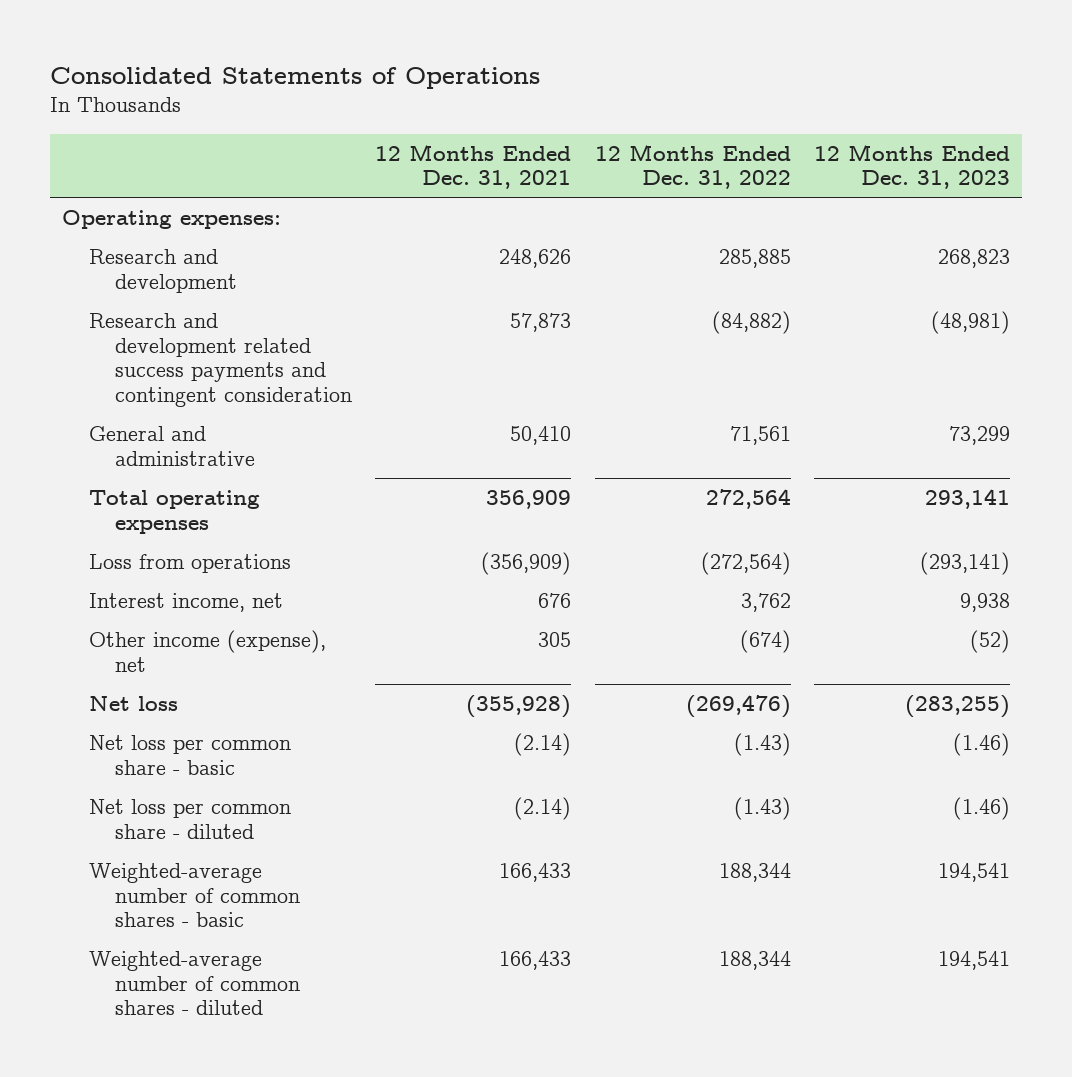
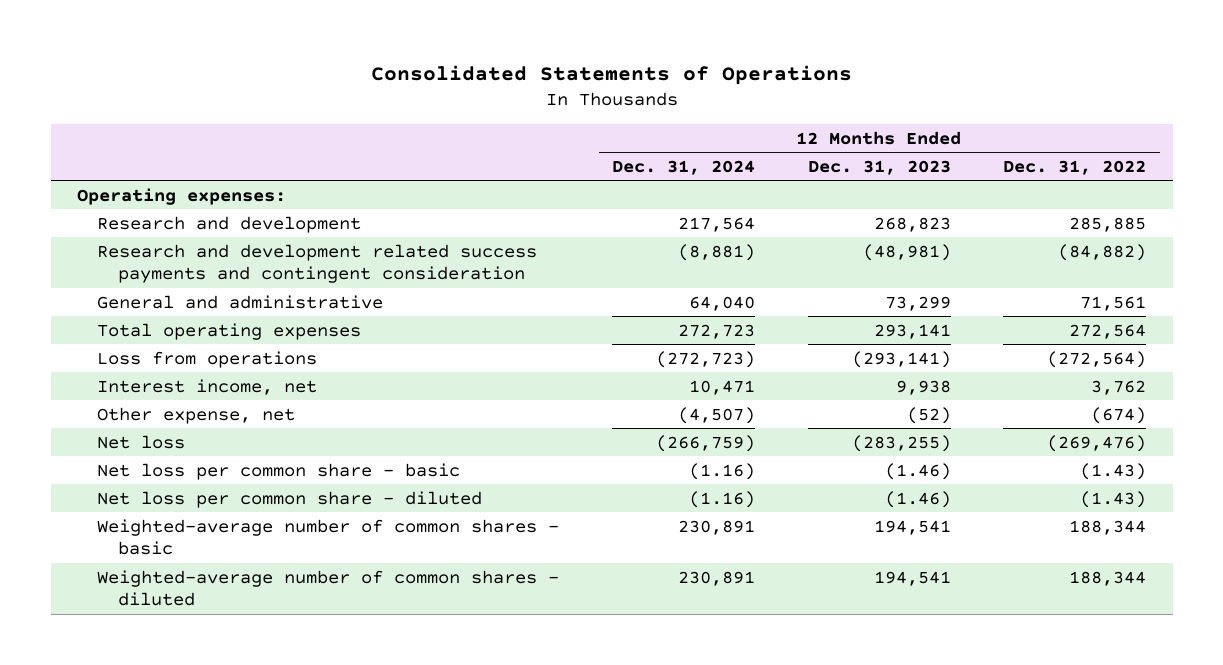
- | 12 Months Ended Dec. 31, 2021 | 12 Months Ended Dec. 31, 2022 | 12 Months Ended Dec. 31, 2023
+ | 12 Months Ended Dec. 31, 2024 | 12 Months Ended Dec. 31, 2023 | 12 Months Ended Dec. 31, 2022
- Other income (expense), net | 305 | (674) | (52)
+ Other expense, net | (4,507) | (52) | (674)

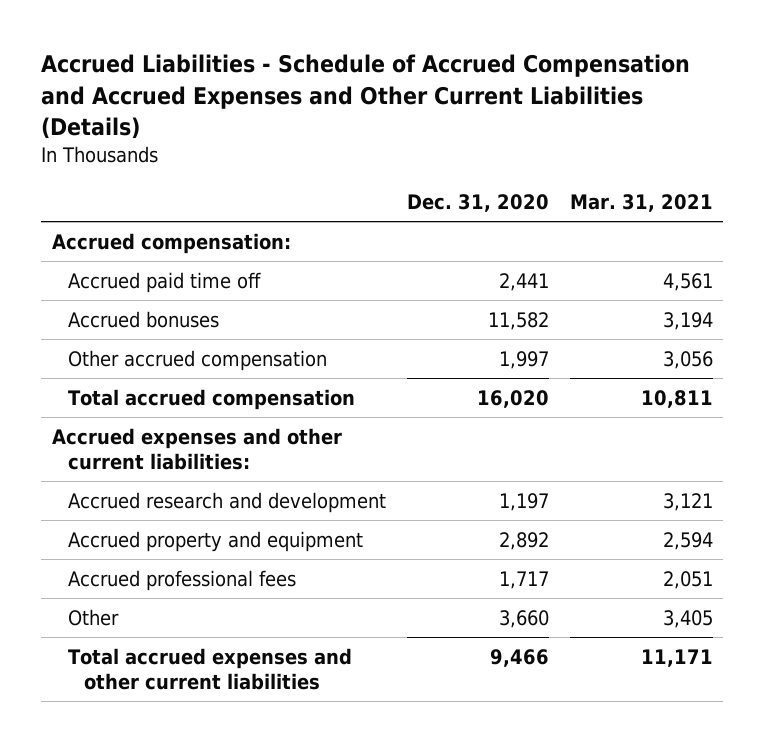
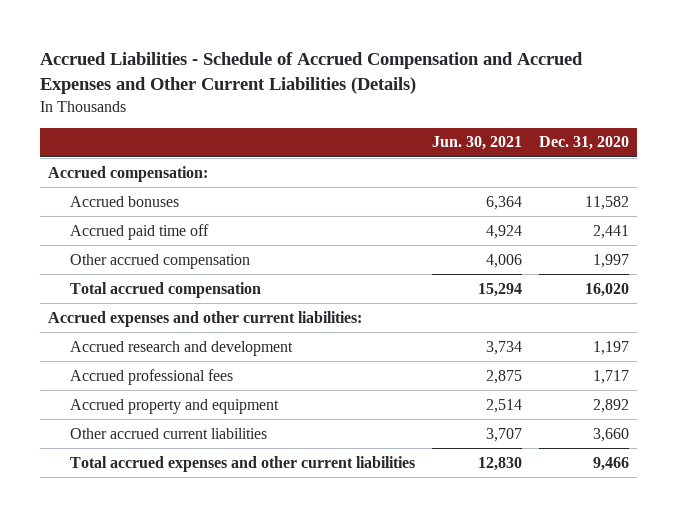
- | Dec. 31, 2020 | Mar. 31, 2021
+ | Jun. 30, 2021 | Dec. 31, 2020
moved down: Accrued paid time off | 4,924 | 2,441
- Other | 3,660 | 3,405
moved down: Accrued property and equipment | 2,514 | 2,892
+ Other accrued current liabilities | 3,707 | 3,660

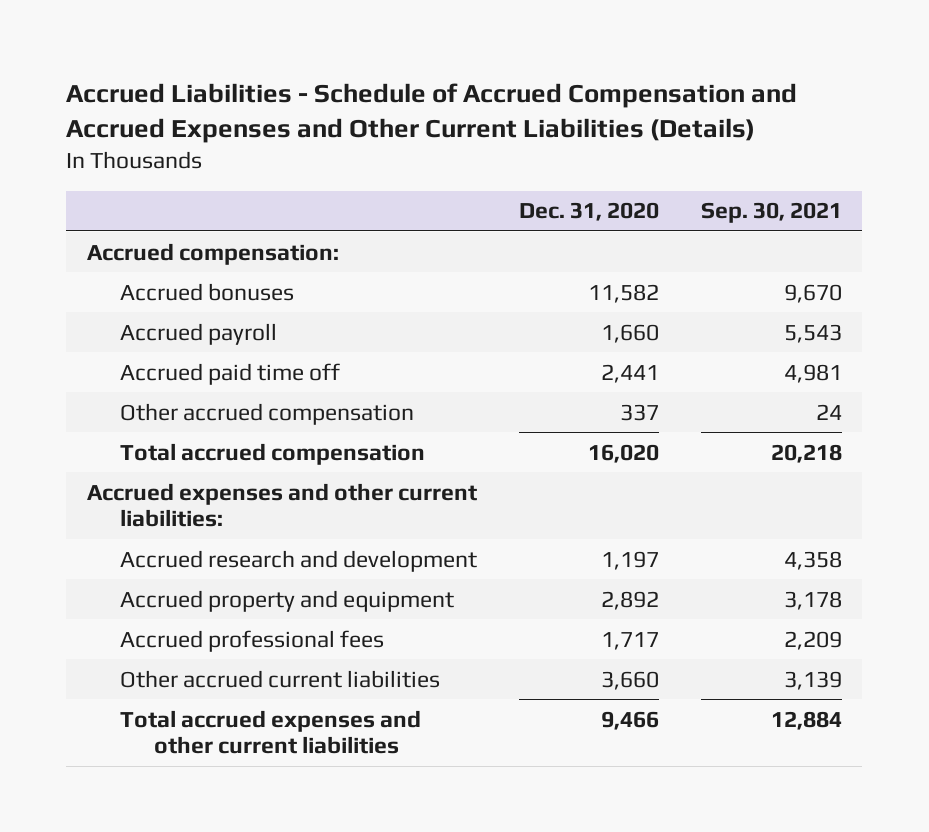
- | Jun. 30, 2021 | Dec. 31, 2020
+ | Dec. 31, 2020 | Sep. 30, 2021
+ Accrued payroll | 1,660 | 5,543
- Other accrued compensation | 4,006 | 1,997
+ Other accrued compensation | 337 | 24
moved down: Accrued professional fees | 1,717 | 2,209

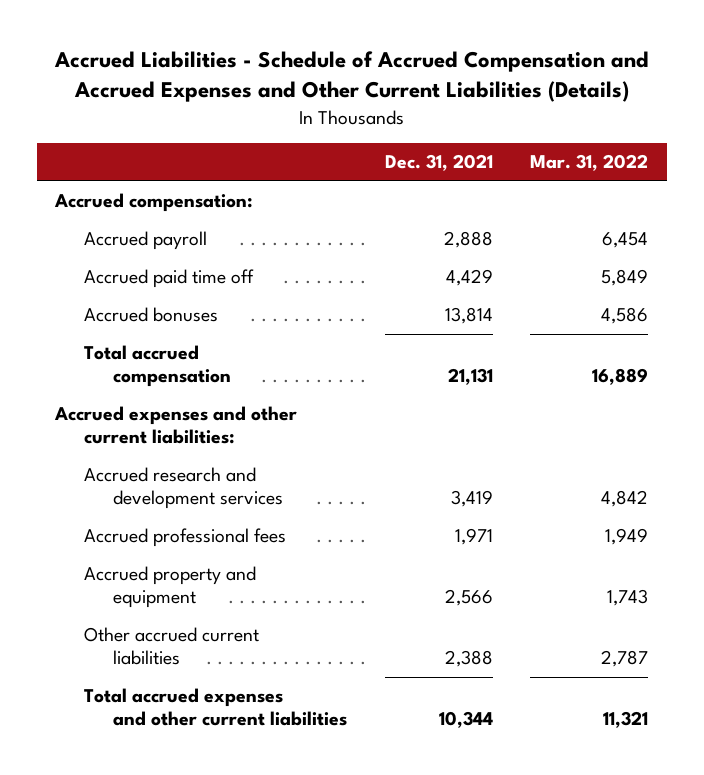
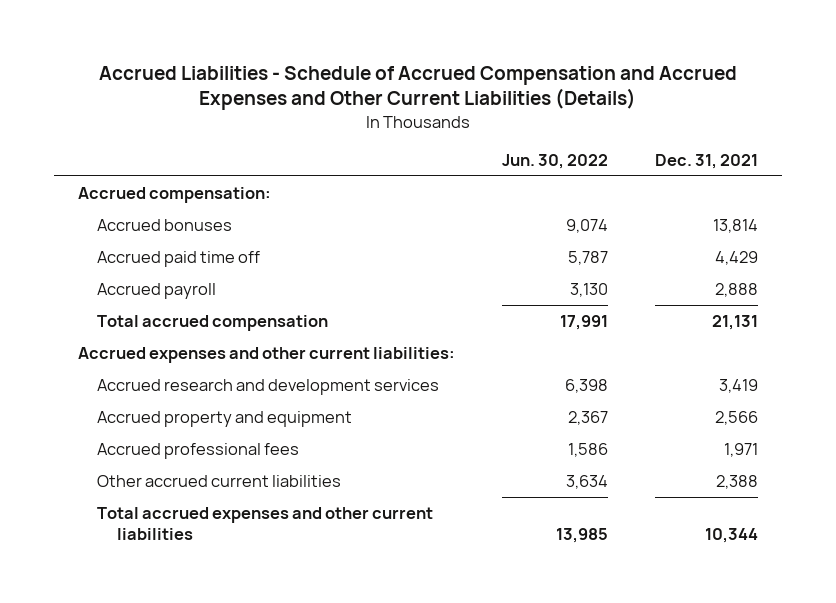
- | Dec. 31, 2021 | Mar. 31, 2022
+ | Jun. 30, 2022 | Dec. 31, 2021
moved down: Accrued paid time off | 5,787 | 4,429
moved down: Accrued payroll | 3,130 | 2,888
moved down: Accrued professional fees | 1,586 | 1,971

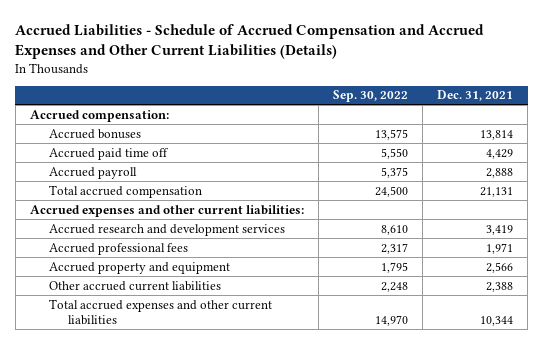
- | Jun. 30, 2022 | Dec. 31, 2021
+ | Sep. 30, 2022 | Dec. 31, 2021
moved down: Accrued property and equipment | 1,795 | 2,566

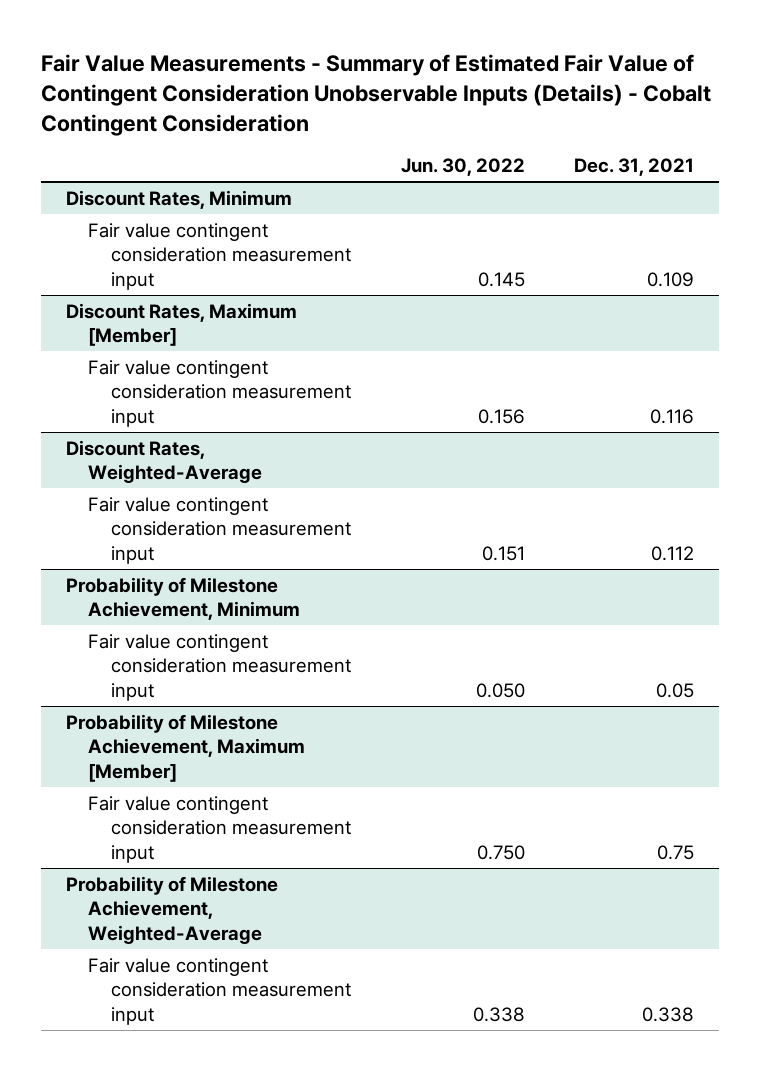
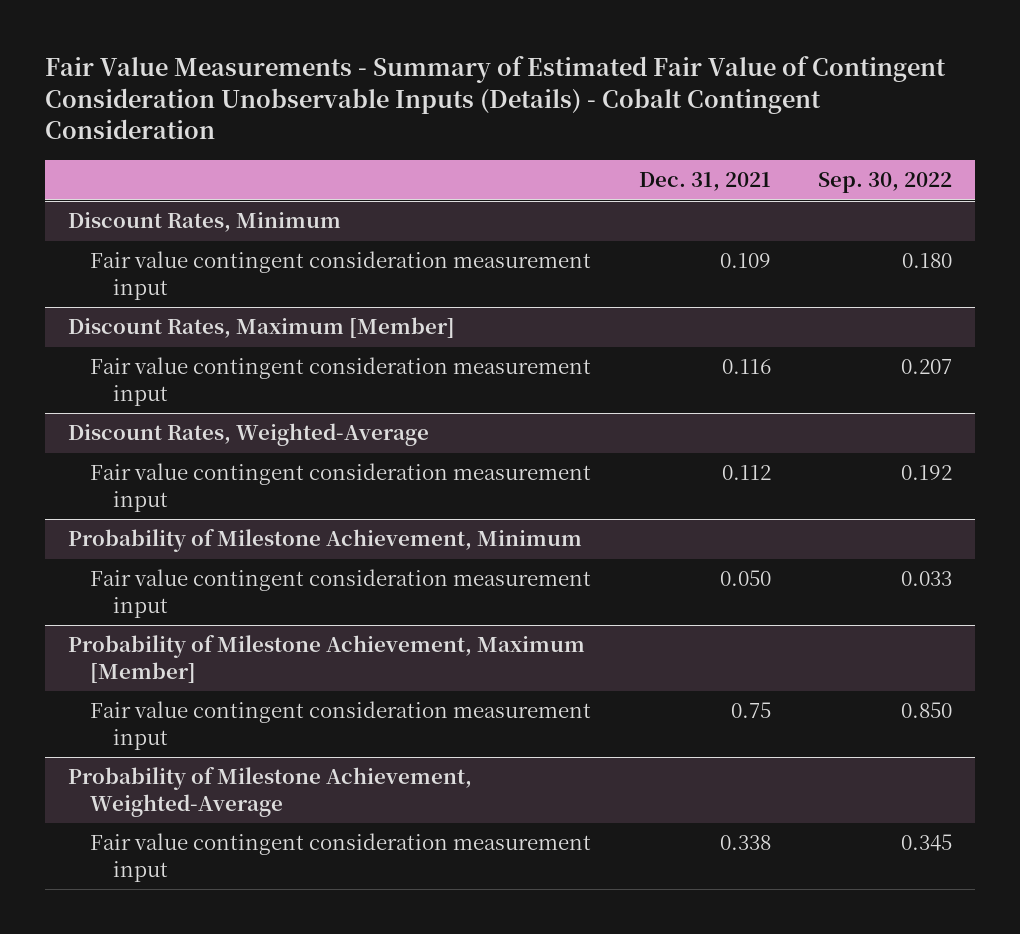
- | Jun. 30, 2022 | Dec. 31, 2021
+ | Dec. 31, 2021 | Sep. 30, 2022
@ Probability of Milestone Achievement, Minimum
- Fair value contingent consideration measurement input | 0.050 | 0.05
+ Fair value contingent consideration measurement input | 0.050 | 0.033

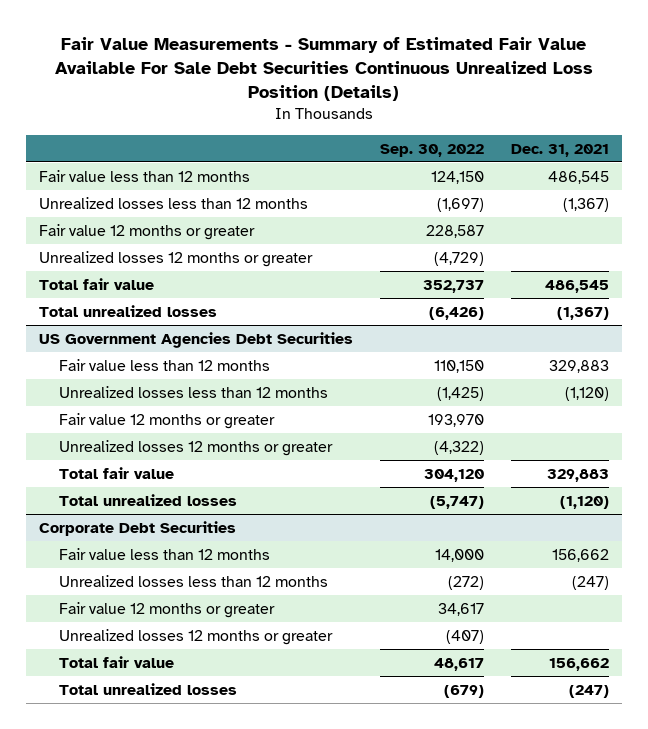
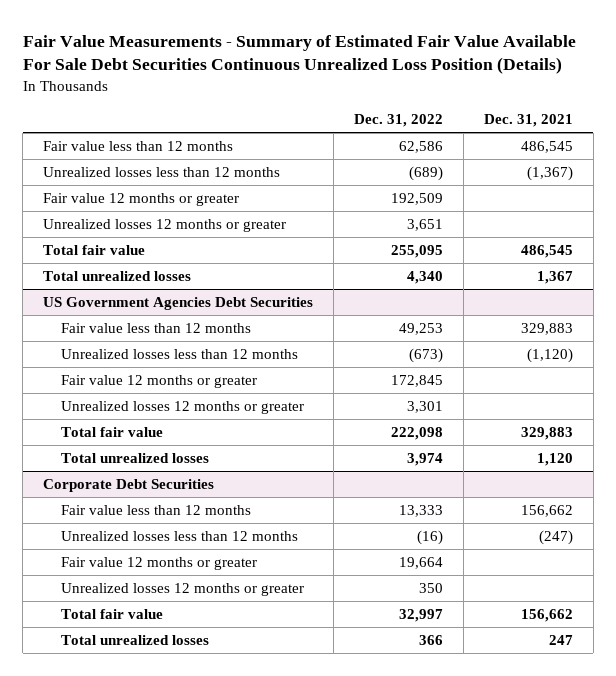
- | Sep. 30, 2022 | Dec. 31, 2021
+ | Dec. 31, 2022 | Dec. 31, 2021
- Total unrealized losses | (6,426) | (1,367)
+ Total unrealized losses | 4,340 | 1,367
@ US Government Agencies Debt Securities
- Total unrealized losses | (5,747) | (1,120)
+ Total unrealized losses | 3,974 | 1,120
@ Corporate Debt Securities
- Total unrealized losses | (679) | (247)
+ Total unrealized losses | 366 | 247

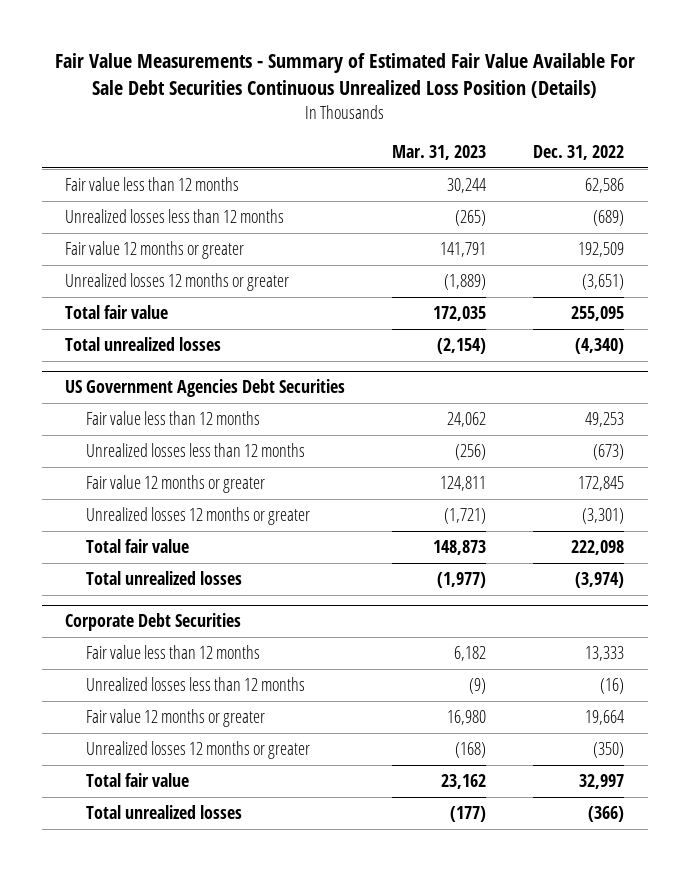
- | Dec. 31, 2022 | Dec. 31, 2021
+ | Mar. 31, 2023 | Dec. 31, 2022
- Unrealized losses 12 months or greater | 3,651 |
+ Unrealized losses 12 months or greater | (1,889) | (3,651)
- Total unrealized losses | 4,340 | 1,367
+ Total unrealized losses | (2,154) | (4,340)
@ US Government Agencies Debt Securities
- Unrealized losses 12 months or greater | 3,301 |
+ Unrealized losses 12 months or greater | (1,721) | (3,301)
- Total unrealized losses | 3,974 | 1,120
+ Total unrealized losses | (1,977) | (3,974)
@ Corporate Debt Securities
- Unrealized losses 12 months or greater | 350 |
+ Unrealized losses 12 months or greater | (168) | (350)
- Total unrealized losses | 366 | 247
+ Total unrealized losses | (177) | (366)

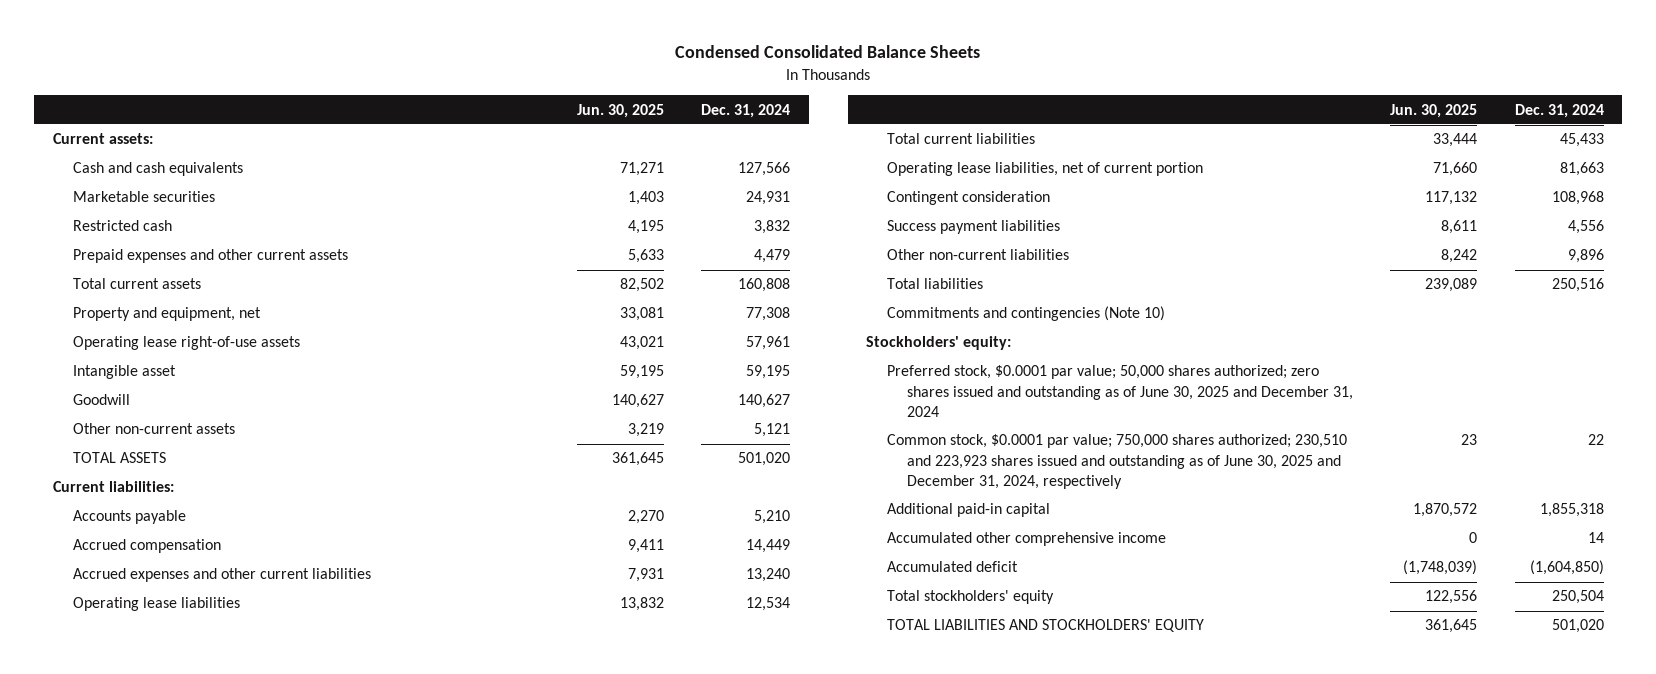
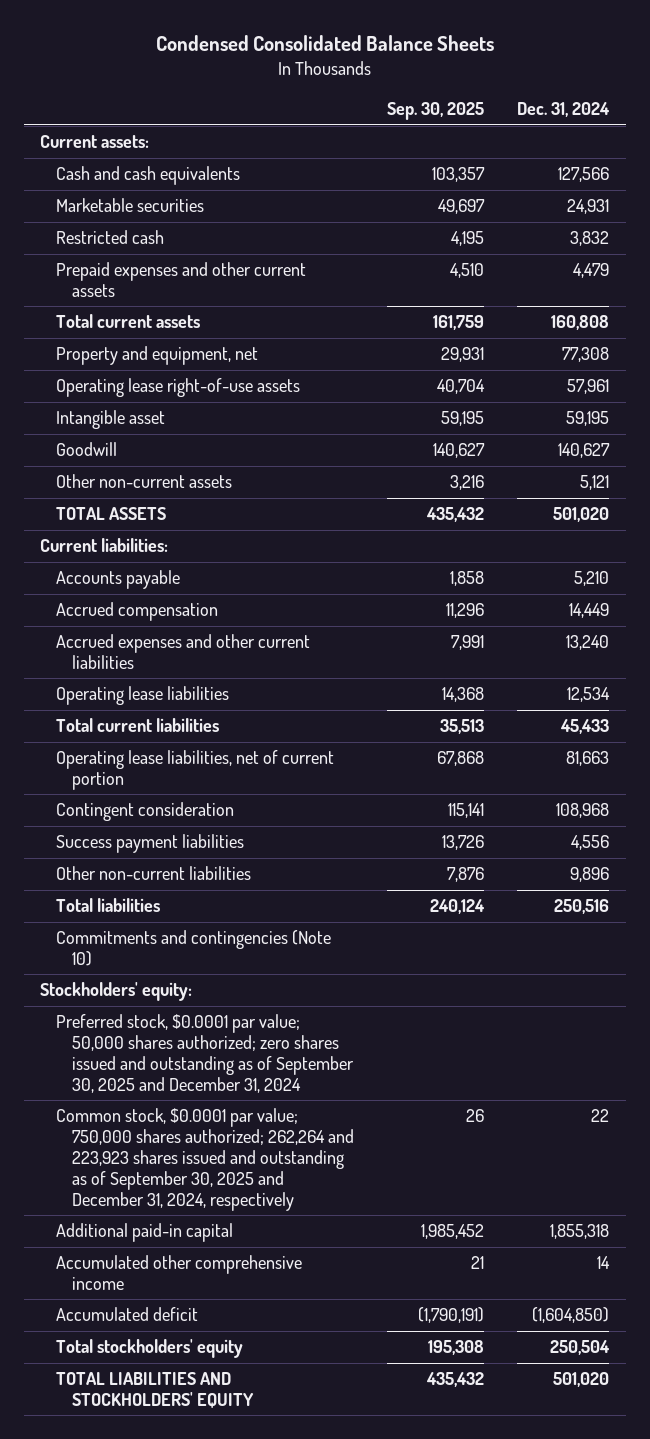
- | Jun. 30, 2025 | Dec. 31, 2024
+ | Sep. 30, 2025 | Dec. 31, 2024
- Preferred stock, $0.0001 par value; 50,000 shares authorized; zero shares issued and outstanding as of June 30, 2025 and December 31, 2024
- Common stock, $0.0001 par value; 750,000 shares authorized; 230,510 and 223,923 shares issued and outstanding as of June 30, 2025 and December 31, 2024, respectively | 23 | 22
+ Preferred stock, $0.0001 par value; 50,000 shares authorized; zero shares issued and outstanding as of September 30, 2025 and December 31, 2024
+ Common stock, $0.0001 par value; 750,000 shares authorized; 262,264 and 223,923 shares issued and outstanding as of September 30, 2025 and December 31, 2024, respectively | 26 | 22

